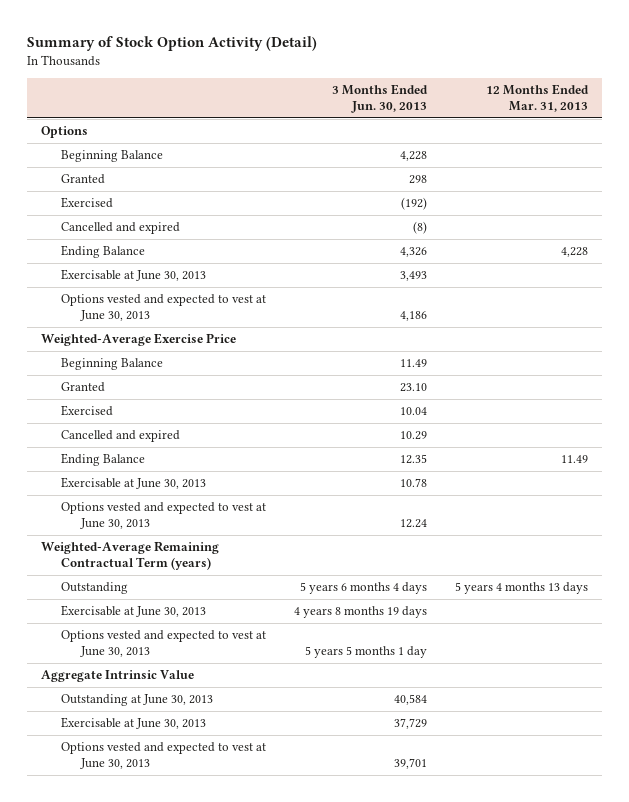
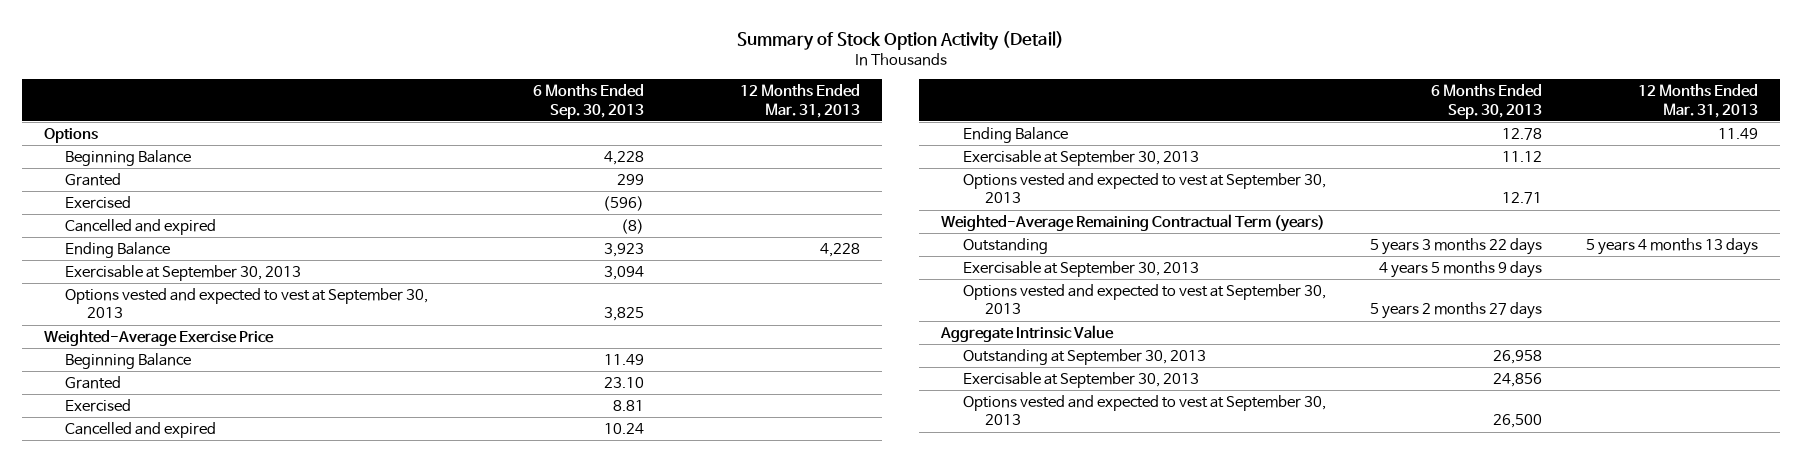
- | 3 Months Ended Jun. 30, 2013 | 12 Months Ended Mar. 31, 2013
+ | 6 Months Ended Sep. 30, 2013 | 12 Months Ended Mar. 31, 2013
- Exercisable at June 30, 2013 | 3,493 |
- Options vested and expected to vest at June 30, 2013 | 4,186 |
+ Exercisable at September 30, 2013 | 3,094 |
+ Options vested and expected to vest at September 30, 2013 | 3,825 |
- Exercisable at June 30, 2013 | 10.78 |
- Options vested and expected to vest at June 30, 2013 | 12.24 |
+ Exercisable at September 30, 2013 | 11.12 |
+ Options vested and expected to vest at September 30, 2013 | 12.71 |
- Exercisable at June 30, 2013 | 4 years 8 months 19 days |
- Options vested and expected to vest at June 30, 2013 | 5 years 5 months 1 day |
+ Exercisable at September 30, 2013 | 4 years 5 months 9 days |
+ Options vested and expected to vest at September 30, 2013 | 5 years 2 months 27 days |
- Outstanding at June 30, 2013 | 40,584 |
- Exercisable at June 30, 2013 | 37,729 |
- Options vested and expected to vest at June 30, 2013 | 39,701 |
+ Outstanding at September 30, 2013 | 26,958 |
+ Exercisable at September 30, 2013 | 24,856 |
+ Options vested and expected to vest at September 30, 2013 | 26,500 |

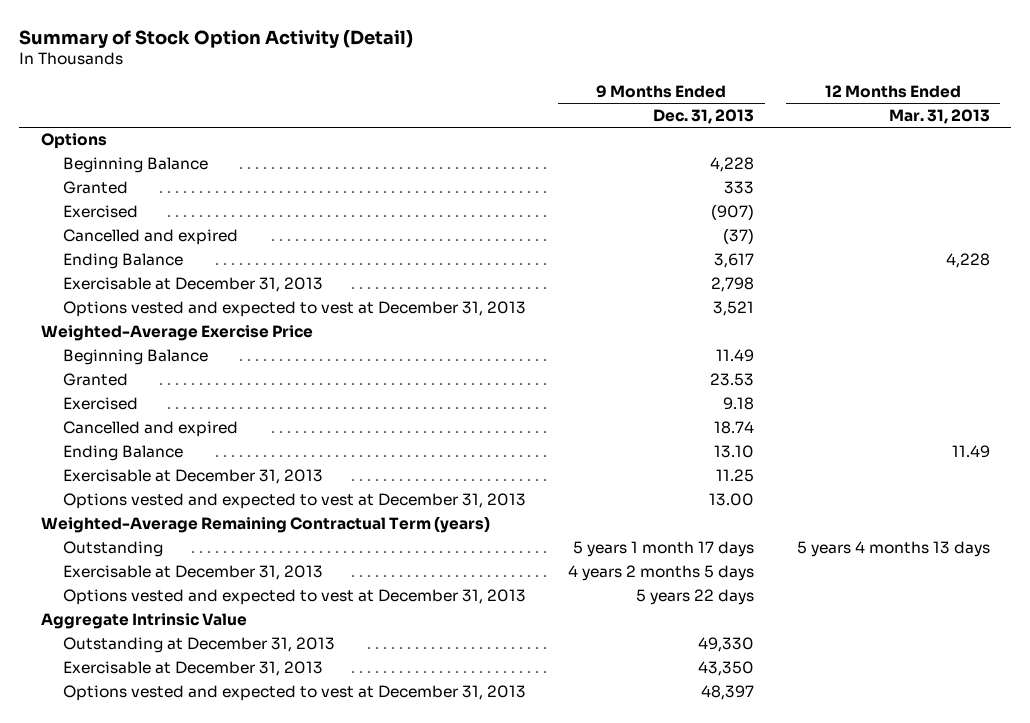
- | 6 Months Ended Sep. 30, 2013 | 12 Months Ended Mar. 31, 2013
+ | 9 Months Ended Dec. 31, 2013 | 12 Months Ended Mar. 31, 2013
- Exercisable at September 30, 2013 | 3,094 |
- Options vested and expected to vest at September 30, 2013 | 3,825 |
+ Exercisable at December 31, 2013 | 2,798 |
+ Options vested and expected to vest at December 31, 2013 | 3,521 |
- Exercisable at September 30, 2013 | 11.12 |
- Options vested and expected to vest at September 30, 2013 | 12.71 |
+ Exercisable at December 31, 2013 | 11.25 |
+ Options vested and expected to vest at December 31, 2013 | 13.00 |
- Exercisable at September 30, 2013 | 4 years 5 months 9 days |
- Options vested and expected to vest at September 30, 2013 | 5 years 2 months 27 days |
+ Exercisable at December 31, 2013 | 4 years 2 months 5 days |
+ Options vested and expected to vest at December 31, 2013 | 5 years 22 days |
- Outstanding at September 30, 2013 | 26,958 |
- Exercisable at September 30, 2013 | 24,856 |
- Options vested and expected to vest at September 30, 2013 | 26,500 |
+ Outstanding at December 31, 2013 | 49,330 |
+ Exercisable at December 31, 2013 | 43,350 |
+ Options vested and expected to vest at December 31, 2013 | 48,397 |

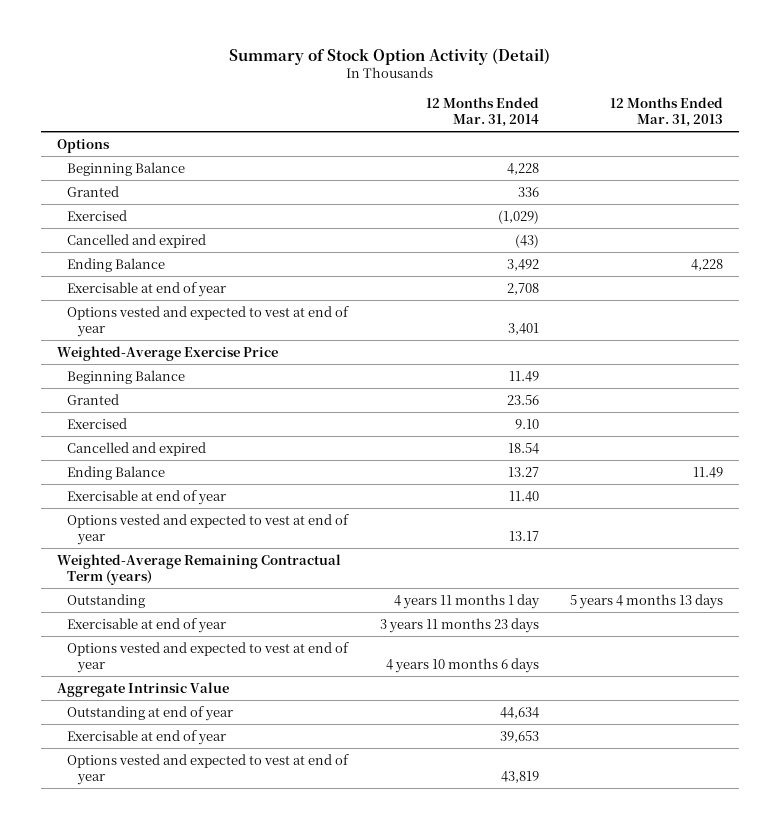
- | 9 Months Ended Dec. 31, 2013 | 12 Months Ended Mar. 31, 2013
+ | 12 Months Ended Mar. 31, 2014 | 12 Months Ended Mar. 31, 2013
- Exercisable at December 31, 2013 | 2,798 |
- Options vested and expected to vest at December 31, 2013 | 3,521 |
+ Exercisable at end of year | 2,708 |
+ Options vested and expected to vest at end of year | 3,401 |
- Exercisable at December 31, 2013 | 11.25 |
- Options vested and expected to vest at December 31, 2013 | 13.00 |
+ Exercisable at end of year | 11.40 |
+ Options vested and expected to vest at end of year | 13.17 |
- Exercisable at December 31, 2013 | 4 years 2 months 5 days |
- Options vested and expected to vest at December 31, 2013 | 5 years 22 days |
+ Exercisable at end of year | 3 years 11 months 23 days |
+ Options vested and expected to vest at end of year | 4 years 10 months 6 days |
- Outstanding at December 31, 2013 | 49,330 |
- Exercisable at December 31, 2013 | 43,350 |
- Options vested and expected to vest at December 31, 2013 | 48,397 |
+ Outstanding at end of year | 44,634 |
+ Exercisable at end of year | 39,653 |
+ Options vested and expected to vest at end of year | 43,819 |

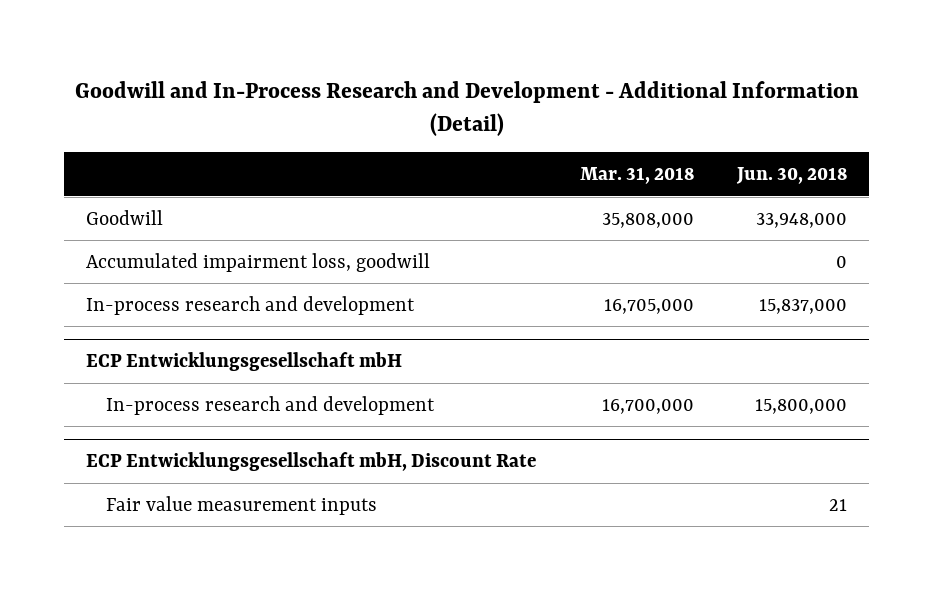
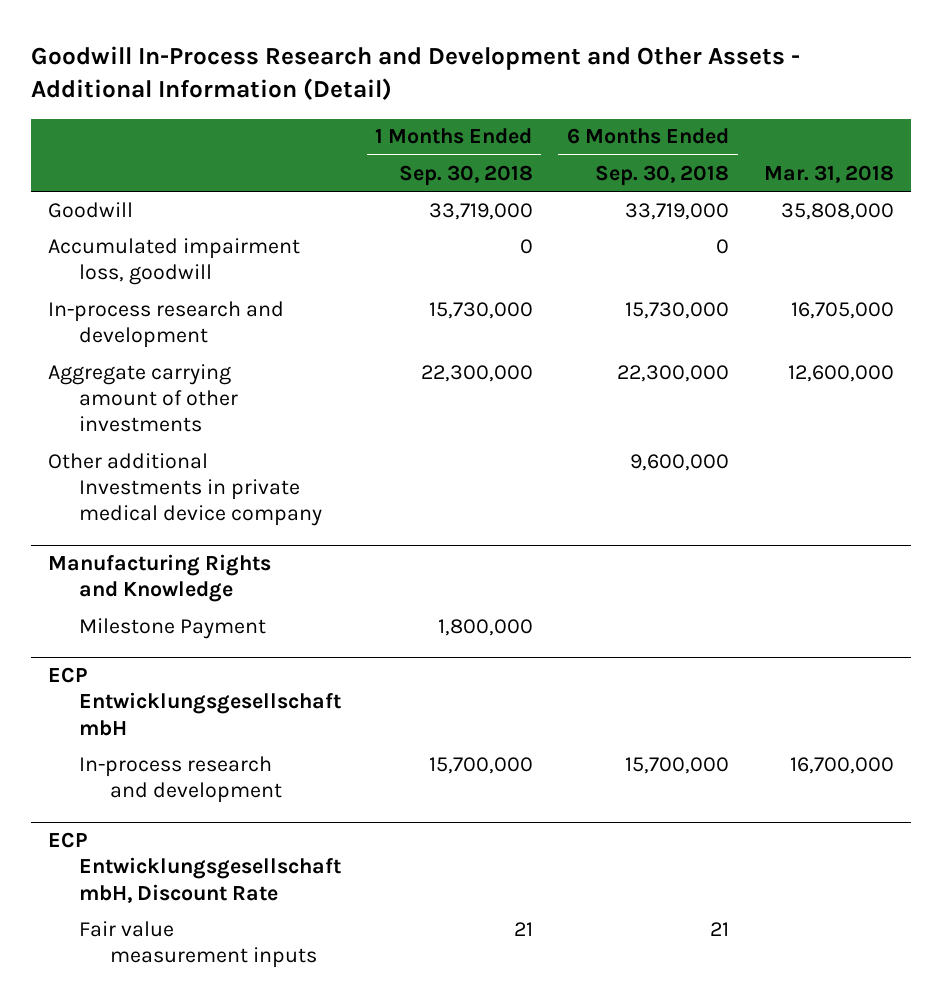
- Goodwill and In-Process Research and Development - Additional Information (Detail)
+ Goodwill In-Process Research and Development and Other Assets - Additional Information (Detail)
- | Mar. 31, 2018 | Jun. 30, 2018
+ | 1 Months Ended Sep. 30, 2018 | 6 Months Ended Sep. 30, 2018 | Mar. 31, 2018
+ Aggregate carrying amount of other investments | 22,300,000 | 22,300,000 | 12,600,000
+ Other additional Investments in private medical device company | | 9,600,000 |
+ Manufacturing Rights and Knowledge
+ Milestone Payment | 1,800,000 | |

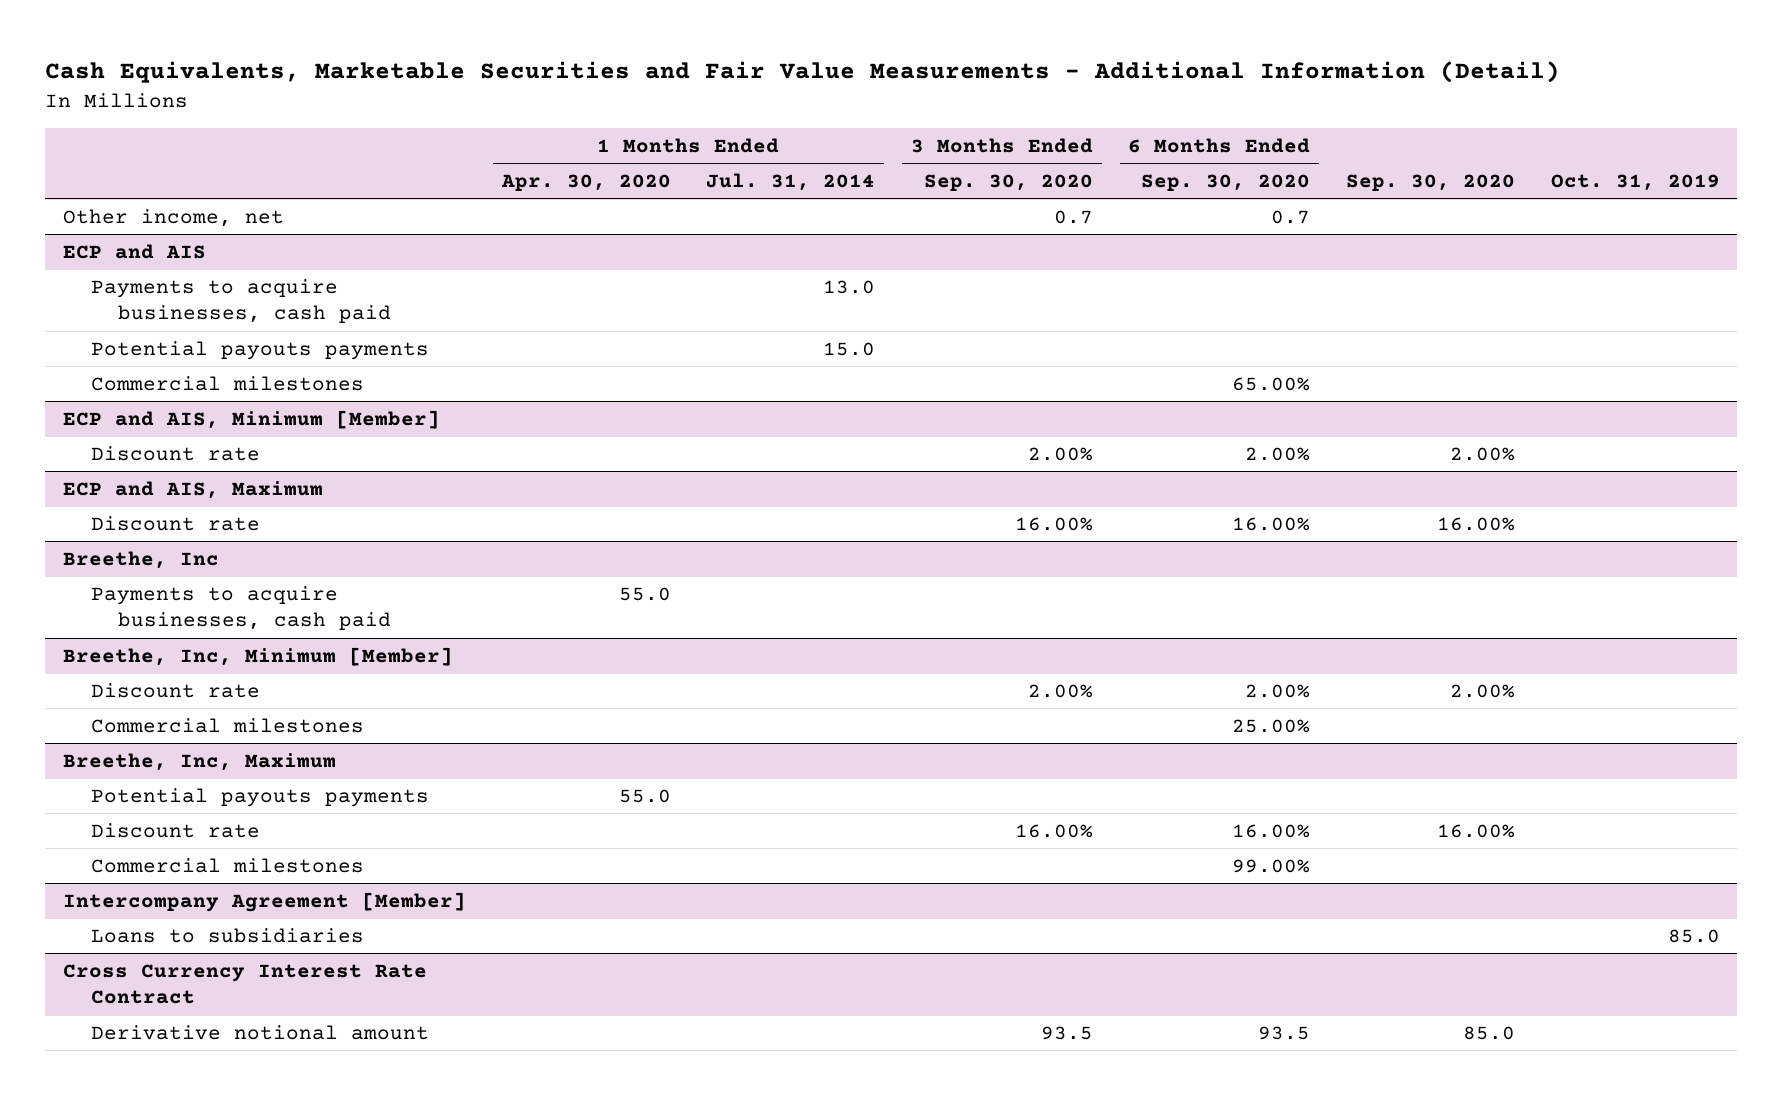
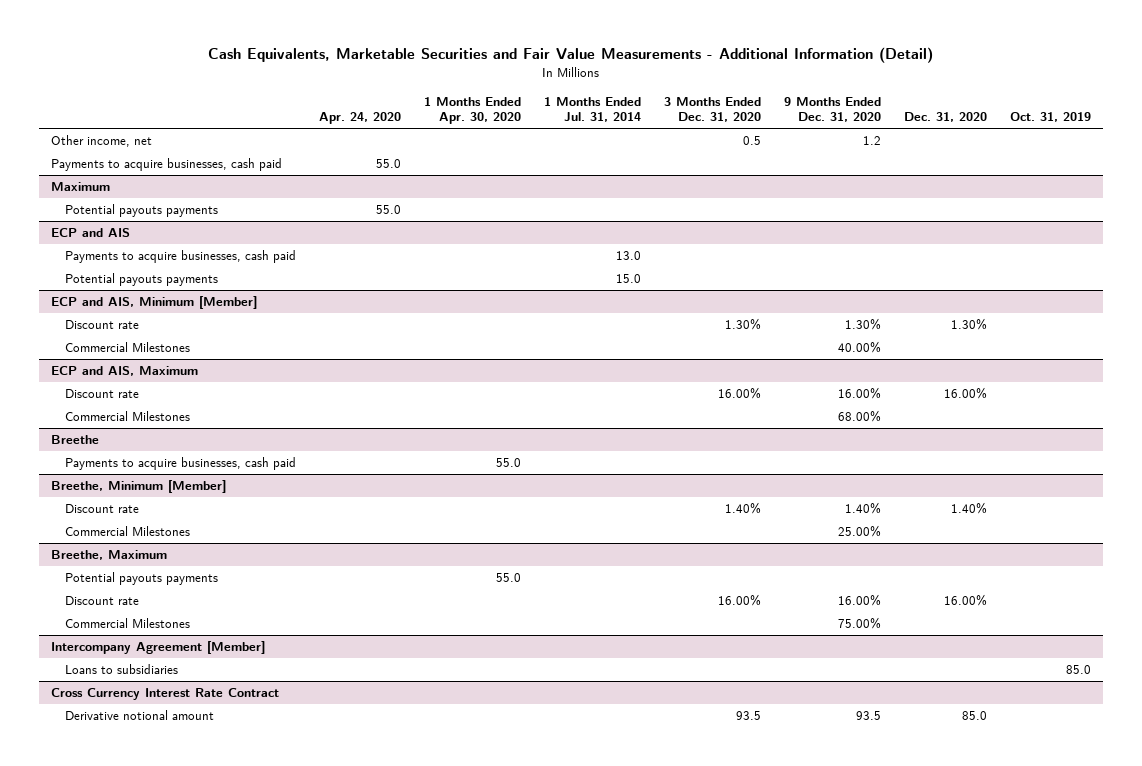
- | 1 Months Ended Apr. 30, 2020 | 1 Months Ended Jul. 31, 2014 | 3 Months Ended Sep. 30, 2020 | 6 Months Ended Sep. 30, 2020 | Sep. 30, 2020 | Oct. 31, 2019
+ | Apr. 24, 2020 | 1 Months Ended Apr. 30, 2020 | 1 Months Ended Jul. 31, 2014 | 3 Months Ended Dec. 31, 2020 | 9 Months Ended Dec. 31, 2020 | Dec. 31, 2020 | Oct. 31, 2019
+ Payments to acquire businesses, cash paid | 55.0 | | | | | |
+ Maximum
+ Potential payouts payments | 55.0 | | | | | |
@ ECP and AIS
- Commercial milestones | | | | 65.00% | |
@ ECP and AIS, Minimum [Member]
+ Commercial Milestones | | | | | 40.00% | |
- Breethe, Inc
@ ECP and AIS, Maximum
+ Commercial Milestones | | | | | 68.00% | |
+ Breethe
- Breethe, Inc, Minimum [Member]
+ Breethe, Minimum [Member]
- Commercial milestones | | | | 25.00% | |
- Breethe, Inc, Maximum
+ Commercial Milestones | | | | | 25.00% | |
+ Breethe, Maximum
- Commercial milestones | | | | 99.00% | |
+ Commercial Milestones | | | | | 75.00% | |

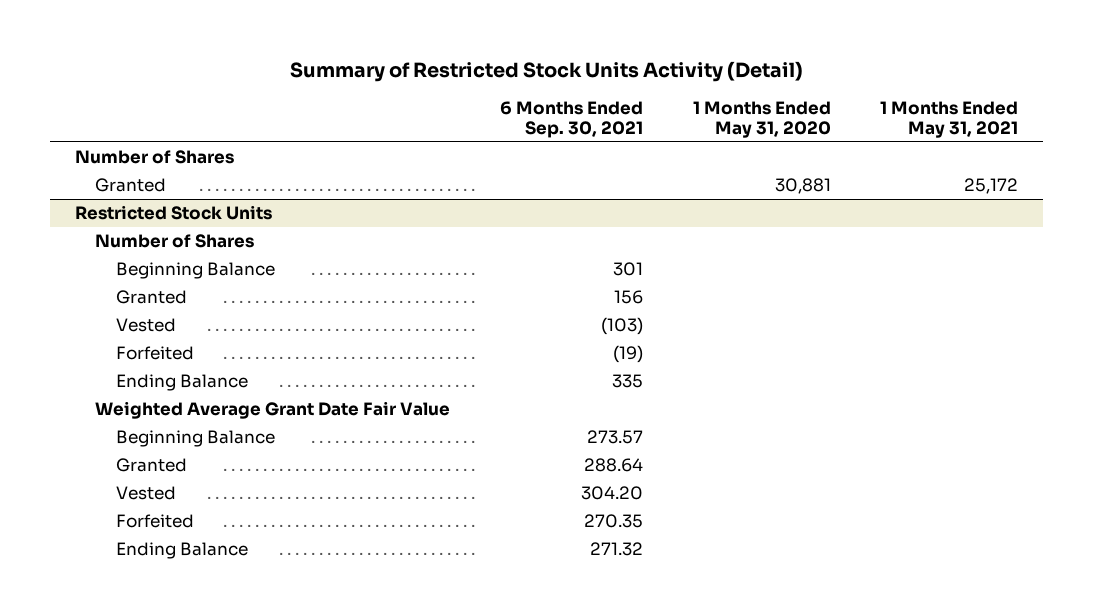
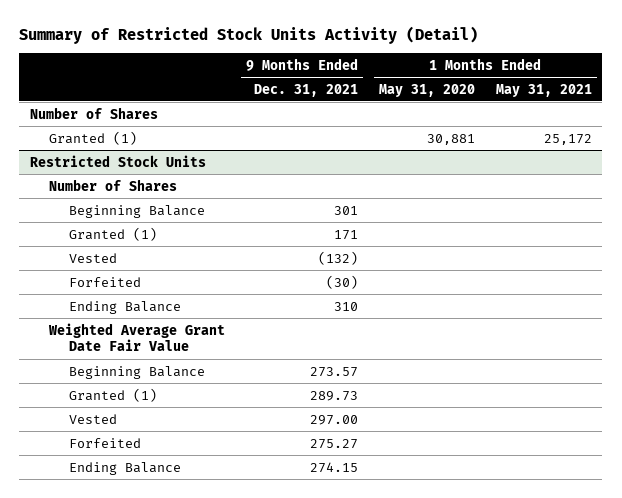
- | 6 Months Ended Sep. 30, 2021 | 1 Months Ended May 31, 2020 | 1 Months Ended May 31, 2021
+ | 9 Months Ended Dec. 31, 2021 | 1 Months Ended May 31, 2020 | 1 Months Ended May 31, 2021
- Granted | | 30,881 | 25,172
+ Granted (1) | | 30,881 | 25,172
@ Restricted Stock Units
- Granted | 156 | |
+ Granted (1) | 171 | |
- Granted | 288.64 | |
+ Granted (1) | 289.73 | |

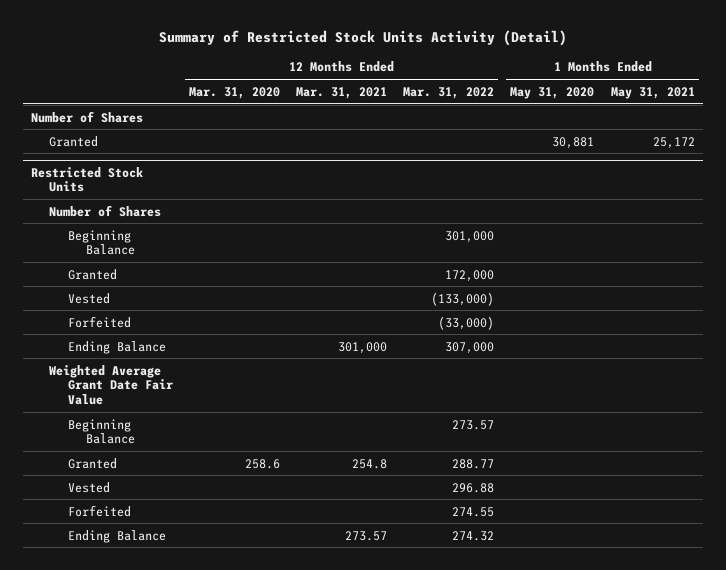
- | 9 Months Ended Dec. 31, 2021 | 1 Months Ended May 31, 2020 | 1 Months Ended May 31, 2021
+ | 12 Months Ended Mar. 31, 2020 | 12 Months Ended Mar. 31, 2021 | 12 Months Ended Mar. 31, 2022 | 1 Months Ended May 31, 2020 | 1 Months Ended May 31, 2021
- Granted (1) | | 30,881 | 25,172
+ Granted | | | | 30,881 | 25,172
@ Restricted Stock Units
- Granted (1) | 171 | |
+ Granted | | | 172,000 | |
- Granted (1) | 289.73 | |
+ Granted | 258.6 | 254.8 | 288.77 | |

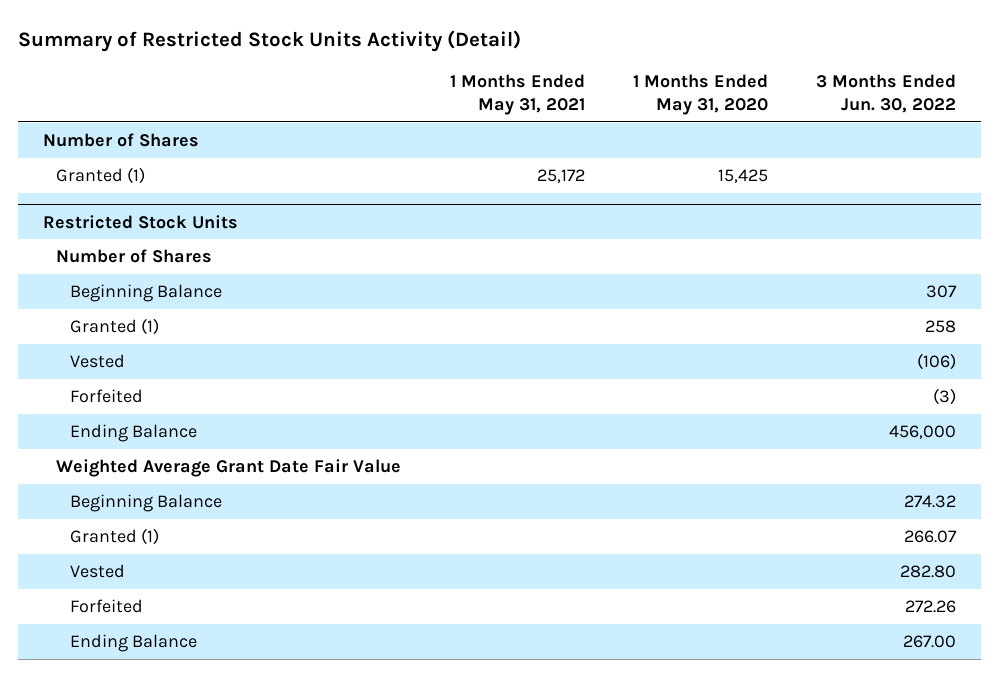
- | 12 Months Ended Mar. 31, 2020 | 12 Months Ended Mar. 31, 2021 | 12 Months Ended Mar. 31, 2022 | 1 Months Ended May 31, 2020 | 1 Months Ended May 31, 2021
+ | 1 Months Ended May 31, 2021 | 1 Months Ended May 31, 2020 | 3 Months Ended Jun. 30, 2022
- Granted | | | | 30,881 | 25,172
+ Granted (1) | 25,172 | 15,425 |
@ Restricted Stock Units
- Granted | | | 172,000 | |
+ Granted (1) | | | 258
- Granted | 258.6 | 254.8 | 288.77 | |
+ Granted (1) | | | 266.07

